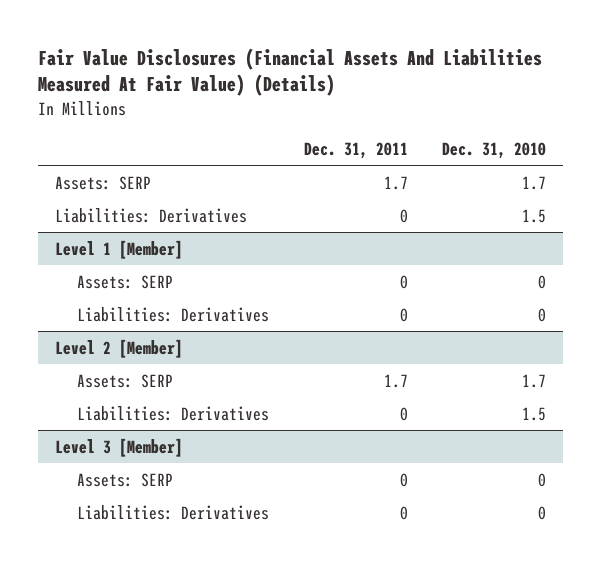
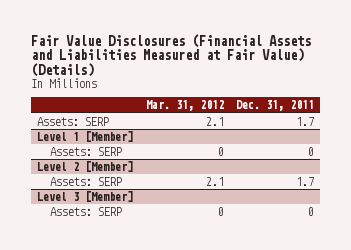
- Fair Value Disclosures (Financial Assets And Liabilities Measured At Fair Value) (Details)
+ Fair Value Disclosures (Financial Assets and Liabilities Measured at Fair Value) (Details)
- | Dec. 31, 2011 | Dec. 31, 2010
+ | Mar. 31, 2012 | Dec. 31, 2011
- Liabilities: Derivatives | 0 | 1.5
@ Level 1 [Member]
- Liabilities: Derivatives | 0 | 0
@ Level 2 [Member]
- Liabilities: Derivatives | 0 | 1.5
@ Level 3 [Member]
- Liabilities: Derivatives | 0 | 0

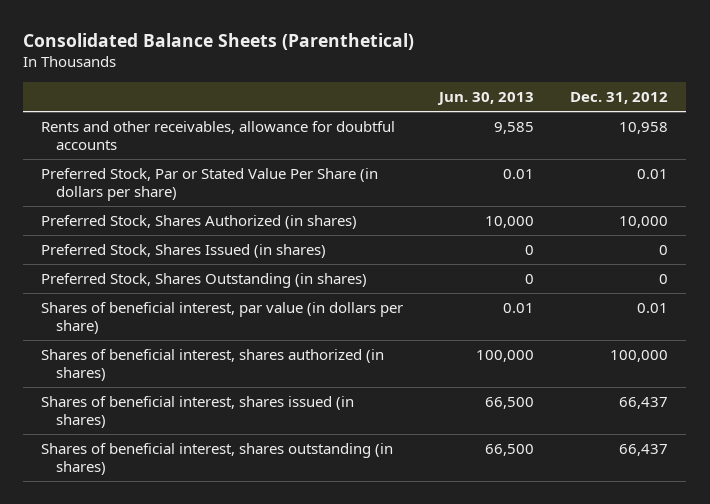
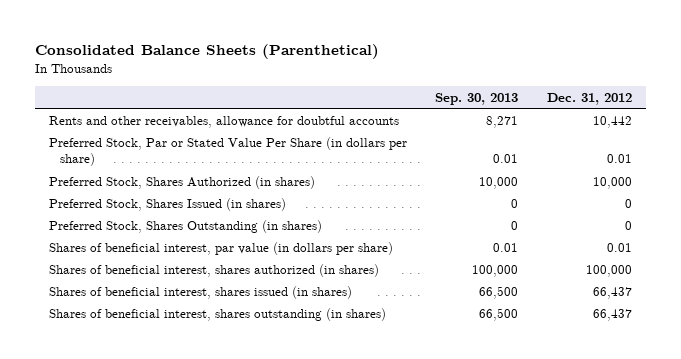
- | Jun. 30, 2013 | Dec. 31, 2012
+ | Sep. 30, 2013 | Dec. 31, 2012
- Rents and other receivables, allowance for doubtful accounts | 9,585 | 10,958
+ Rents and other receivables, allowance for doubtful accounts | 8,271 | 10,442

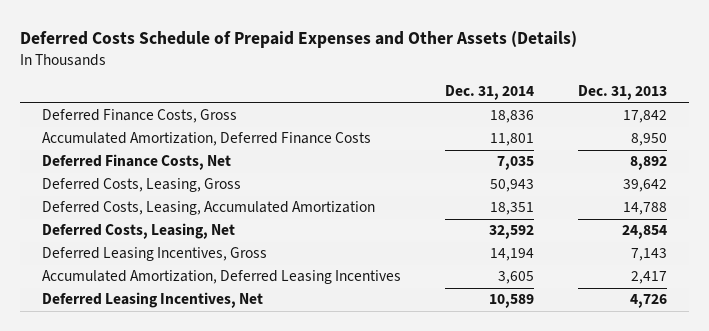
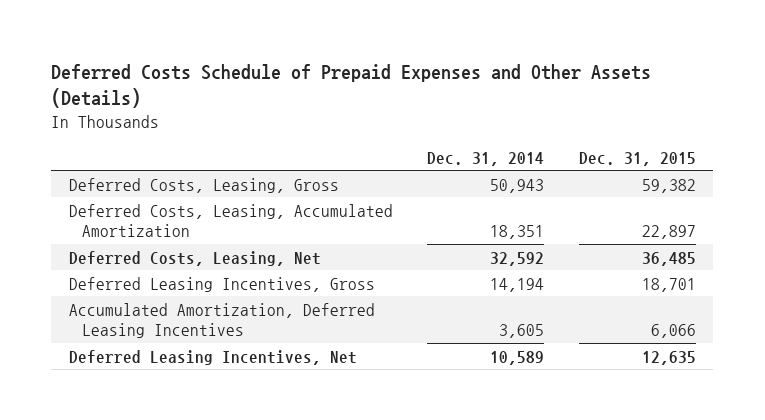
- | Dec. 31, 2014 | Dec. 31, 2013
+ | Dec. 31, 2014 | Dec. 31, 2015
- Deferred Finance Costs, Gross | 18,836 | 17,842
- Accumulated Amortization, Deferred Finance Costs | 11,801 | 8,950
- Deferred Finance Costs, Net | 7,035 | 8,892

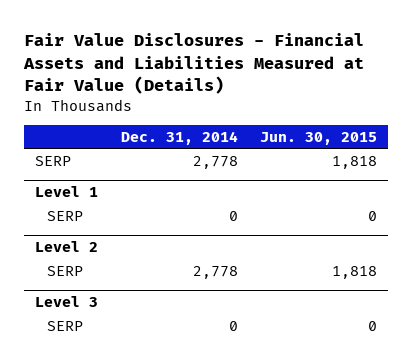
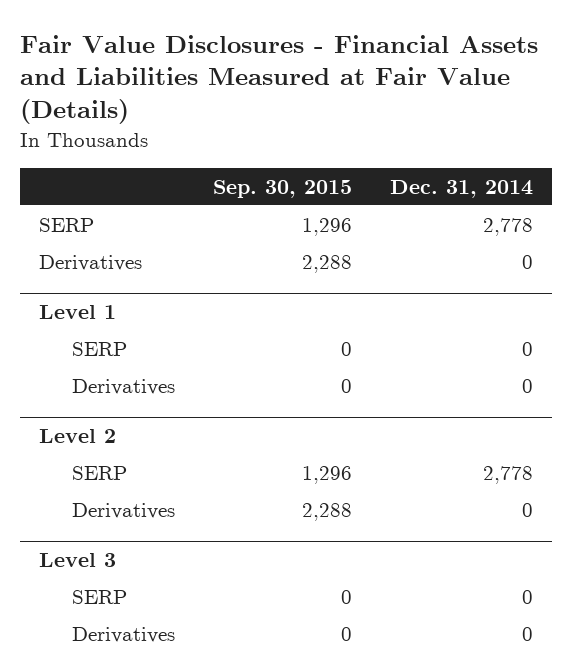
- | Dec. 31, 2014 | Jun. 30, 2015
+ | Sep. 30, 2015 | Dec. 31, 2014
+ Derivatives | 2,288 | 0
@ Level 1
+ Derivatives | 0 | 0
@ Level 2
+ Derivatives | 2,288 | 0
@ Level 3
+ Derivatives | 0 | 0

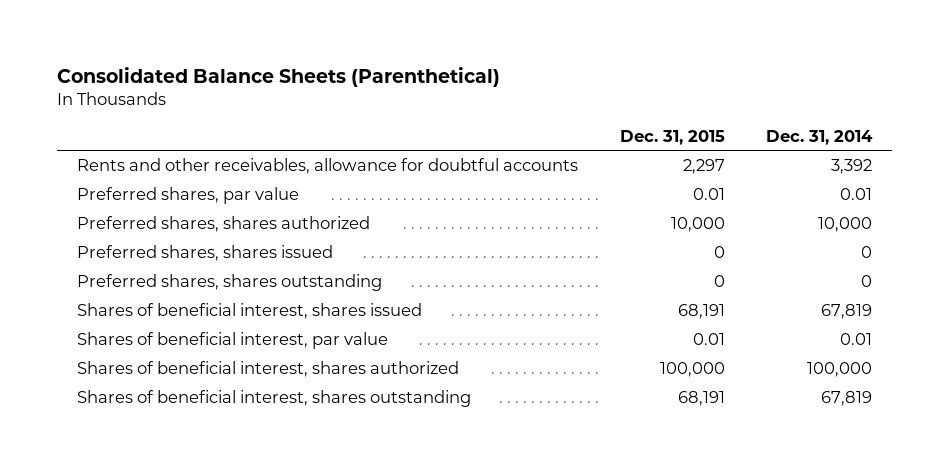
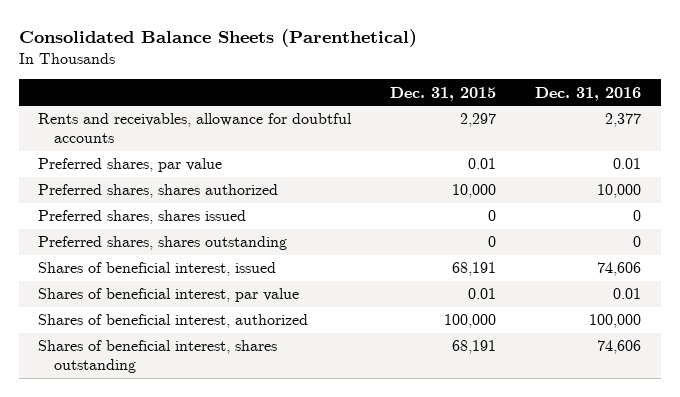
- | Dec. 31, 2015 | Dec. 31, 2014
+ | Dec. 31, 2015 | Dec. 31, 2016
- Rents and other receivables, allowance for doubtful accounts | 2,297 | 3,392
+ Rents and receivables, allowance for doubtful accounts | 2,297 | 2,377
- Shares of beneficial interest, shares issued | 68,191 | 67,819
+ Shares of beneficial interest, issued | 68,191 | 74,606
- Shares of beneficial interest, shares authorized | 100,000 | 100,000
+ Shares of beneficial interest, authorized | 100,000 | 100,000

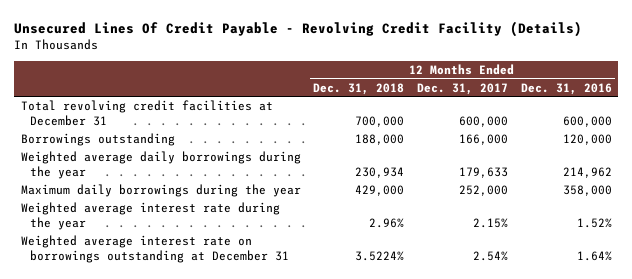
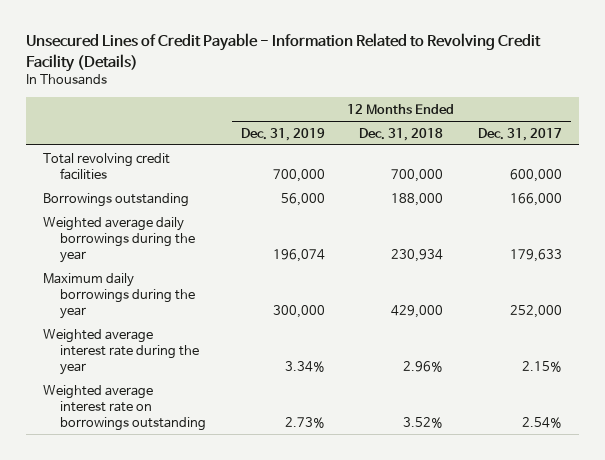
- Unsecured Lines Of Credit Payable - Revolving Credit Facility (Details)
+ Unsecured Lines of Credit Payable - Information Related to Revolving Credit Facility (Details)
- | 12 Months Ended Dec. 31, 2018 | 12 Months Ended Dec. 31, 2017 | 12 Months Ended Dec. 31, 2016
+ | 12 Months Ended Dec. 31, 2019 | 12 Months Ended Dec. 31, 2018 | 12 Months Ended Dec. 31, 2017
- Total revolving credit facilities at December 31 | 700,000 | 600,000 | 600,000
+ Total revolving credit facilities | 700,000 | 700,000 | 600,000
- Weighted average interest rate on borrowings outstanding at December 31 | 3.5224% | 2.54% | 1.64%
+ Weighted average interest rate on borrowings outstanding | 2.73% | 3.52% | 2.54%

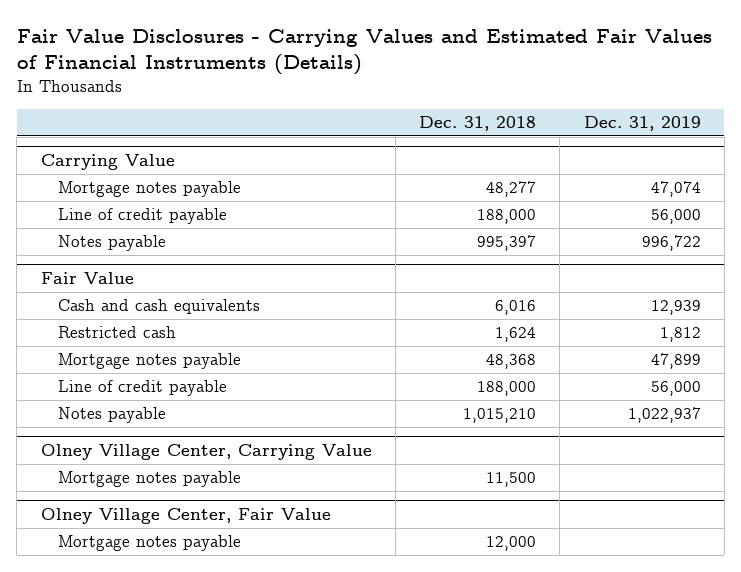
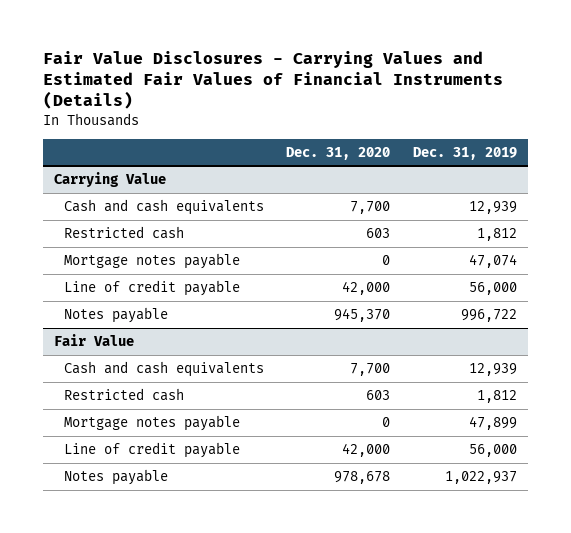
- | Dec. 31, 2018 | Dec. 31, 2019
+ | Dec. 31, 2020 | Dec. 31, 2019
@ Carrying Value
+ Cash and cash equivalents | 7,700 | 12,939
+ Restricted cash | 603 | 1,812
- Olney Village Center, Carrying Value
- Mortgage notes payable | 11,500 |
- Olney Village Center, Fair Value
- Mortgage notes payable | 12,000 |

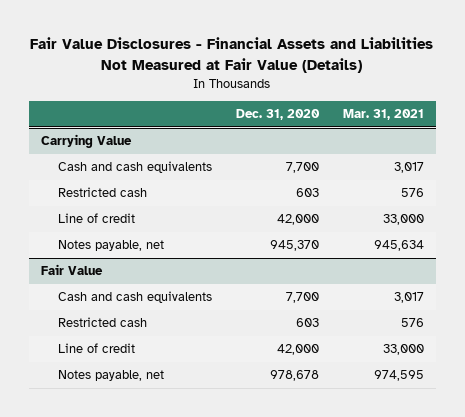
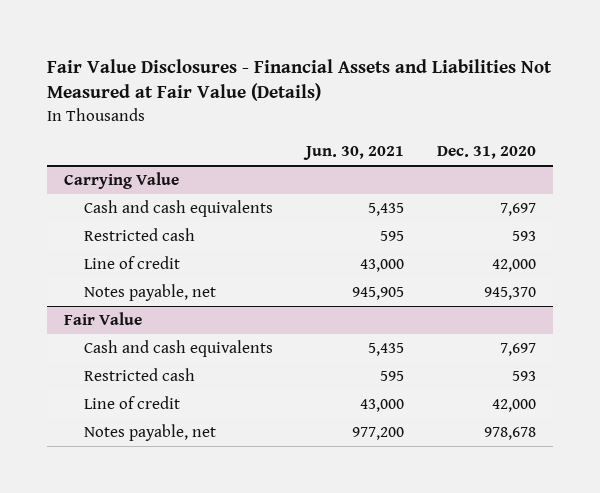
- | Dec. 31, 2020 | Mar. 31, 2021
+ | Jun. 30, 2021 | Dec. 31, 2020
@ Carrying Value
- Cash and cash equivalents | 7,700 | 3,017
- Restricted cash | 603 | 576
+ Cash and cash equivalents | 5,435 | 7,697
+ Restricted cash | 595 | 593
@ Fair Value
- Cash and cash equivalents | 7,700 | 3,017
- Restricted cash | 603 | 576
+ Cash and cash equivalents | 5,435 | 7,697
+ Restricted cash | 595 | 593

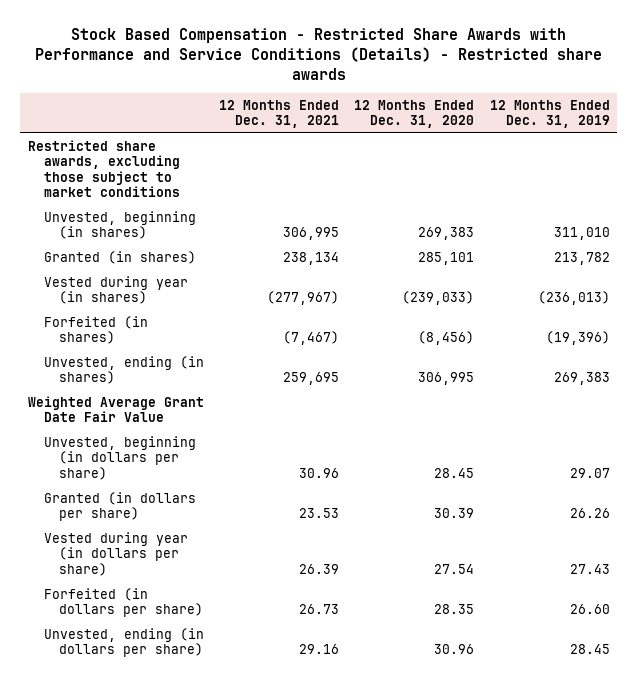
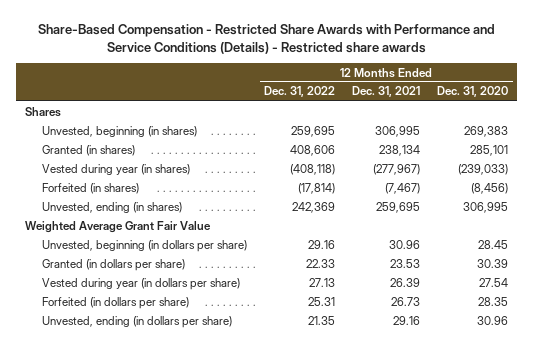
- Stock Based Compensation - Restricted Share Awards with Performance and Service Conditions (Details) - Restricted share awards
+ Share-Based Compensation - Restricted Share Awards with Performance and Service Conditions (Details) - Restricted share awards
- | 12 Months Ended Dec. 31, 2021 | 12 Months Ended Dec. 31, 2020 | 12 Months Ended Dec. 31, 2019
+ | 12 Months Ended Dec. 31, 2022 | 12 Months Ended Dec. 31, 2021 | 12 Months Ended Dec. 31, 2020
- Restricted share awards, excluding those subject to market conditions
+ Shares
- Weighted Average Grant Date Fair Value
+ Weighted Average Grant Fair Value

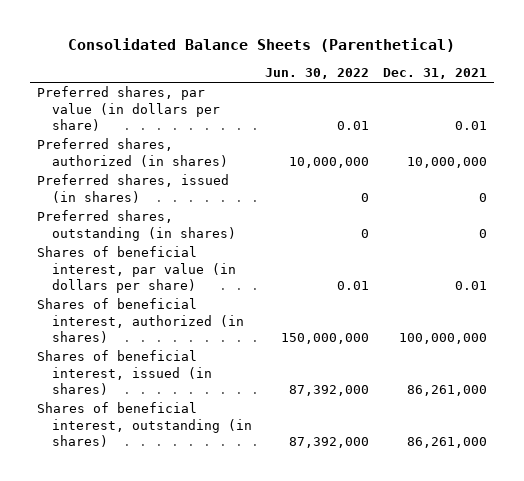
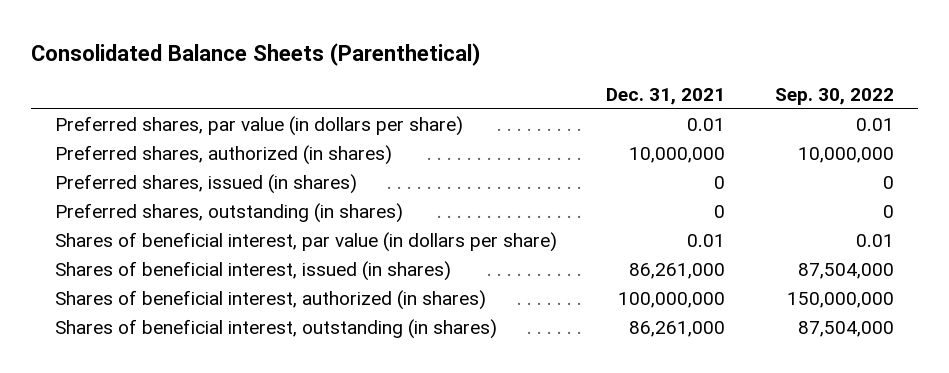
- | Jun. 30, 2022 | Dec. 31, 2021
+ | Dec. 31, 2021 | Sep. 30, 2022
moved down: Shares of beneficial interest, authorized (in shares) | 100,000,000 | 150,000,000

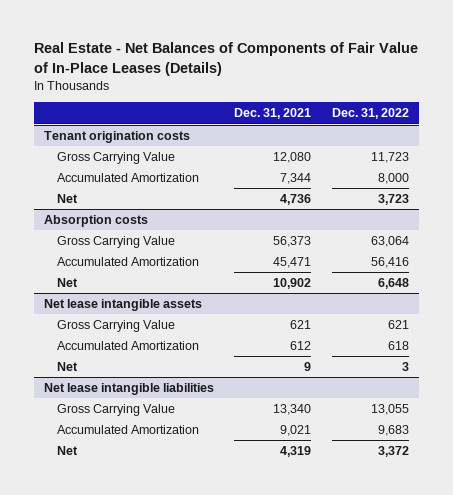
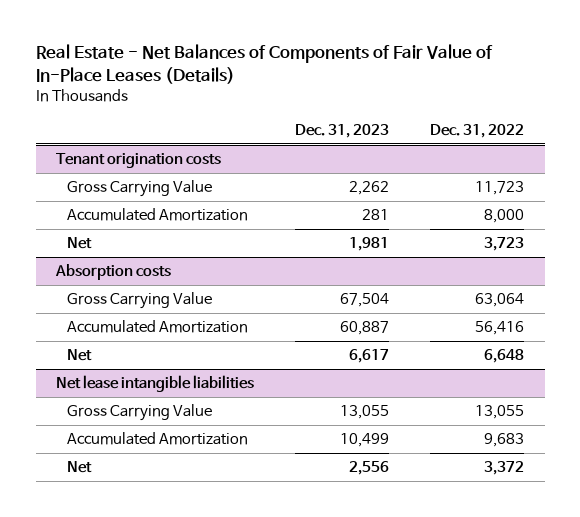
- | Dec. 31, 2021 | Dec. 31, 2022
+ | Dec. 31, 2023 | Dec. 31, 2022
- Net lease intangible assets
- Gross Carrying Value | 621 | 621
- Accumulated Amortization | 612 | 618
- Net | 9 | 3

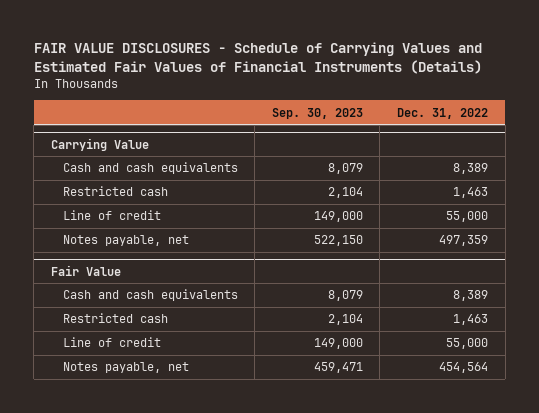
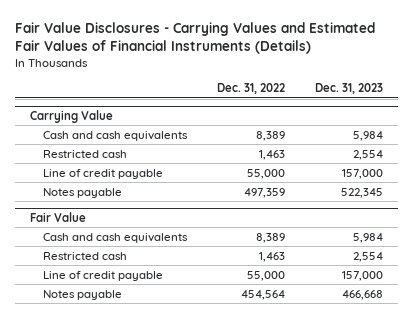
- FAIR VALUE DISCLOSURES - Schedule of Carrying Values and Estimated Fair Values of Financial Instruments (Details)
+ Fair Value Disclosures - Carrying Values and Estimated Fair Values of Financial Instruments (Details)
- | Sep. 30, 2023 | Dec. 31, 2022
+ | Dec. 31, 2022 | Dec. 31, 2023
@ Carrying Value
- Line of credit | 149,000 | 55,000
- Notes payable, net | 522,150 | 497,359
+ Line of credit payable | 55,000 | 157,000
+ Notes payable | 497,359 | 522,345
@ Fair Value
- Line of credit | 149,000 | 55,000
- Notes payable, net | 459,471 | 454,564
+ Line of credit payable | 55,000 | 157,000
+ Notes payable | 454,564 | 466,668

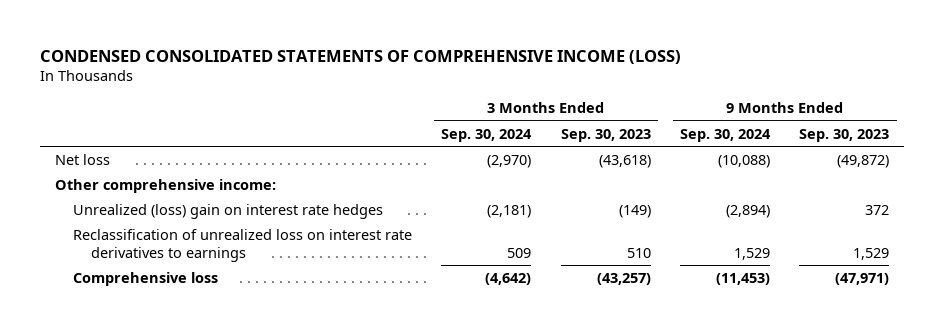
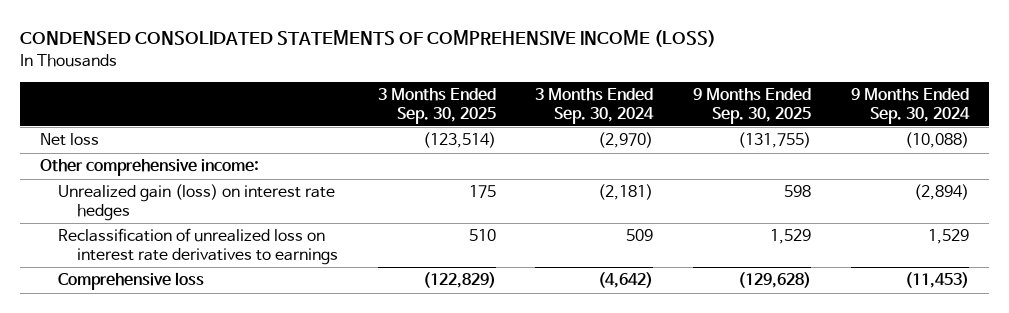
- | 3 Months Ended Sep. 30, 2024 | 3 Months Ended Sep. 30, 2023 | 9 Months Ended Sep. 30, 2024 | 9 Months Ended Sep. 30, 2023
+ | 3 Months Ended Sep. 30, 2025 | 3 Months Ended Sep. 30, 2024 | 9 Months Ended Sep. 30, 2025 | 9 Months Ended Sep. 30, 2024
- Unrealized (loss) gain on interest rate hedges | (2,181) | (149) | (2,894) | 372
+ Unrealized gain (loss) on interest rate hedges | 175 | (2,181) | 598 | (2,894)

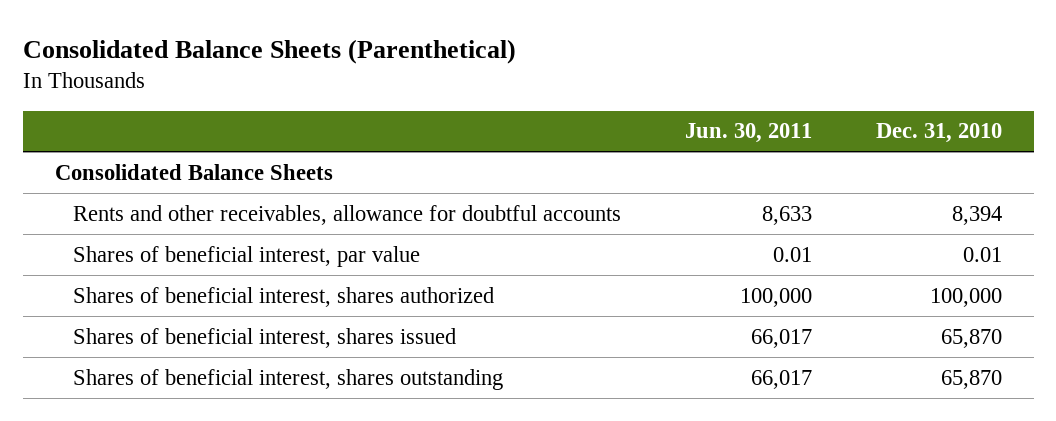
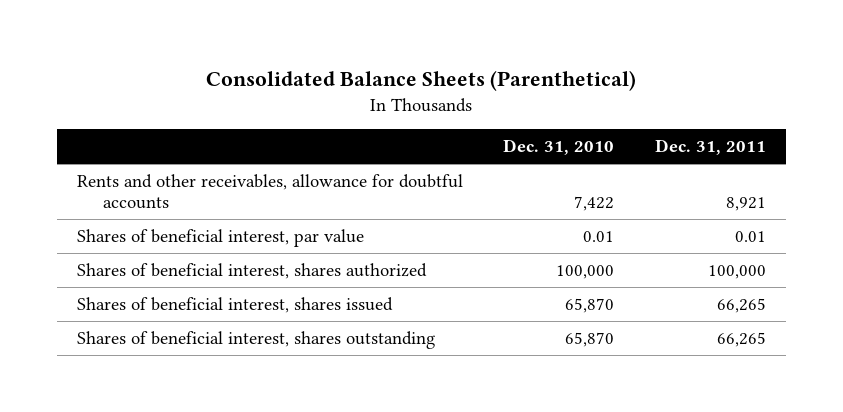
- | Jun. 30, 2011 | Dec. 31, 2010
+ | Dec. 31, 2010 | Dec. 31, 2011
- Consolidated Balance Sheets
- Rents and other receivables, allowance for doubtful accounts | 8,633 | 8,394
+ Rents and other receivables, allowance for doubtful accounts | 7,422 | 8,921

